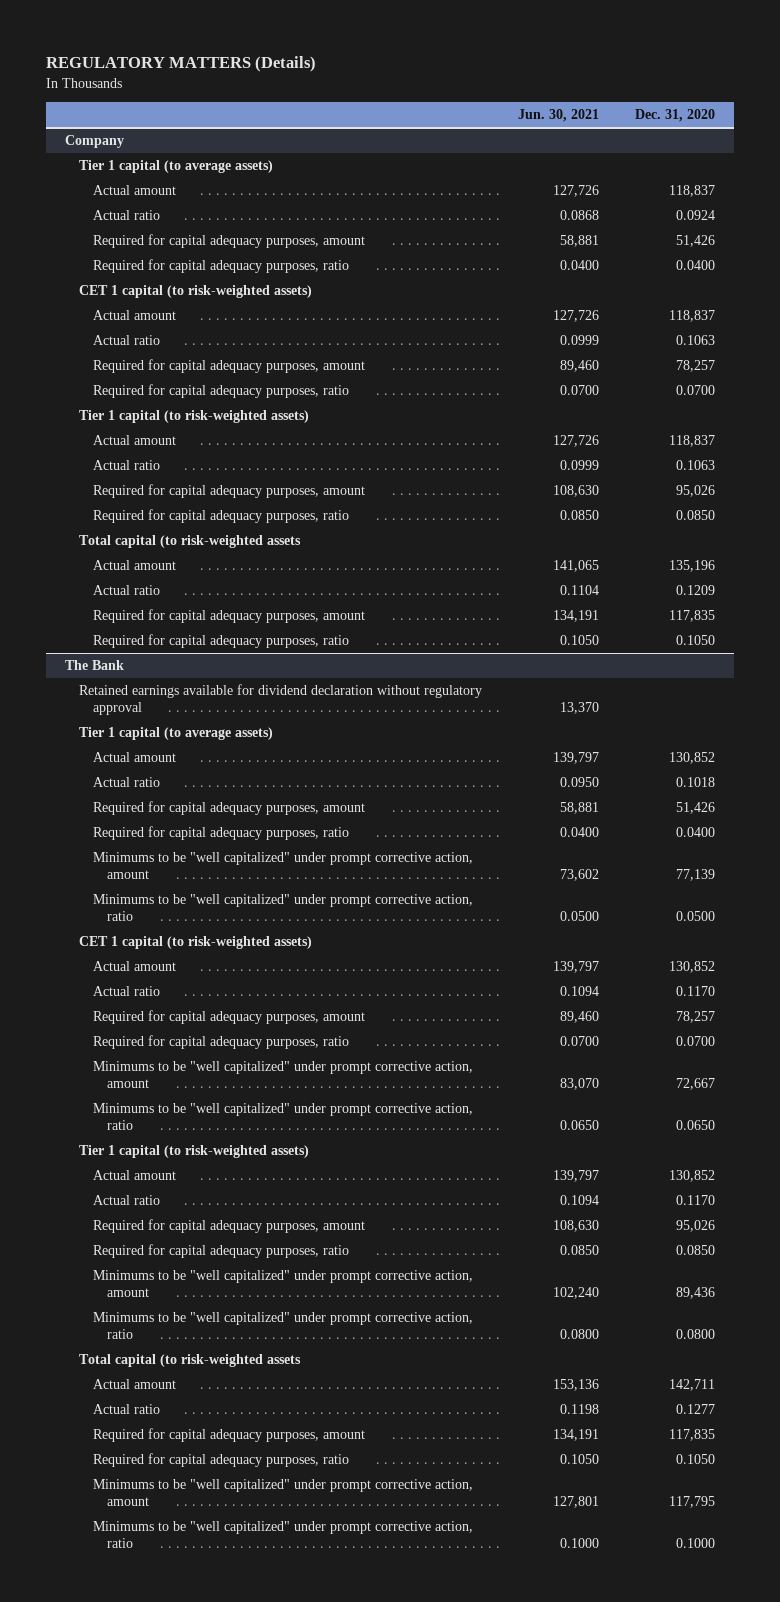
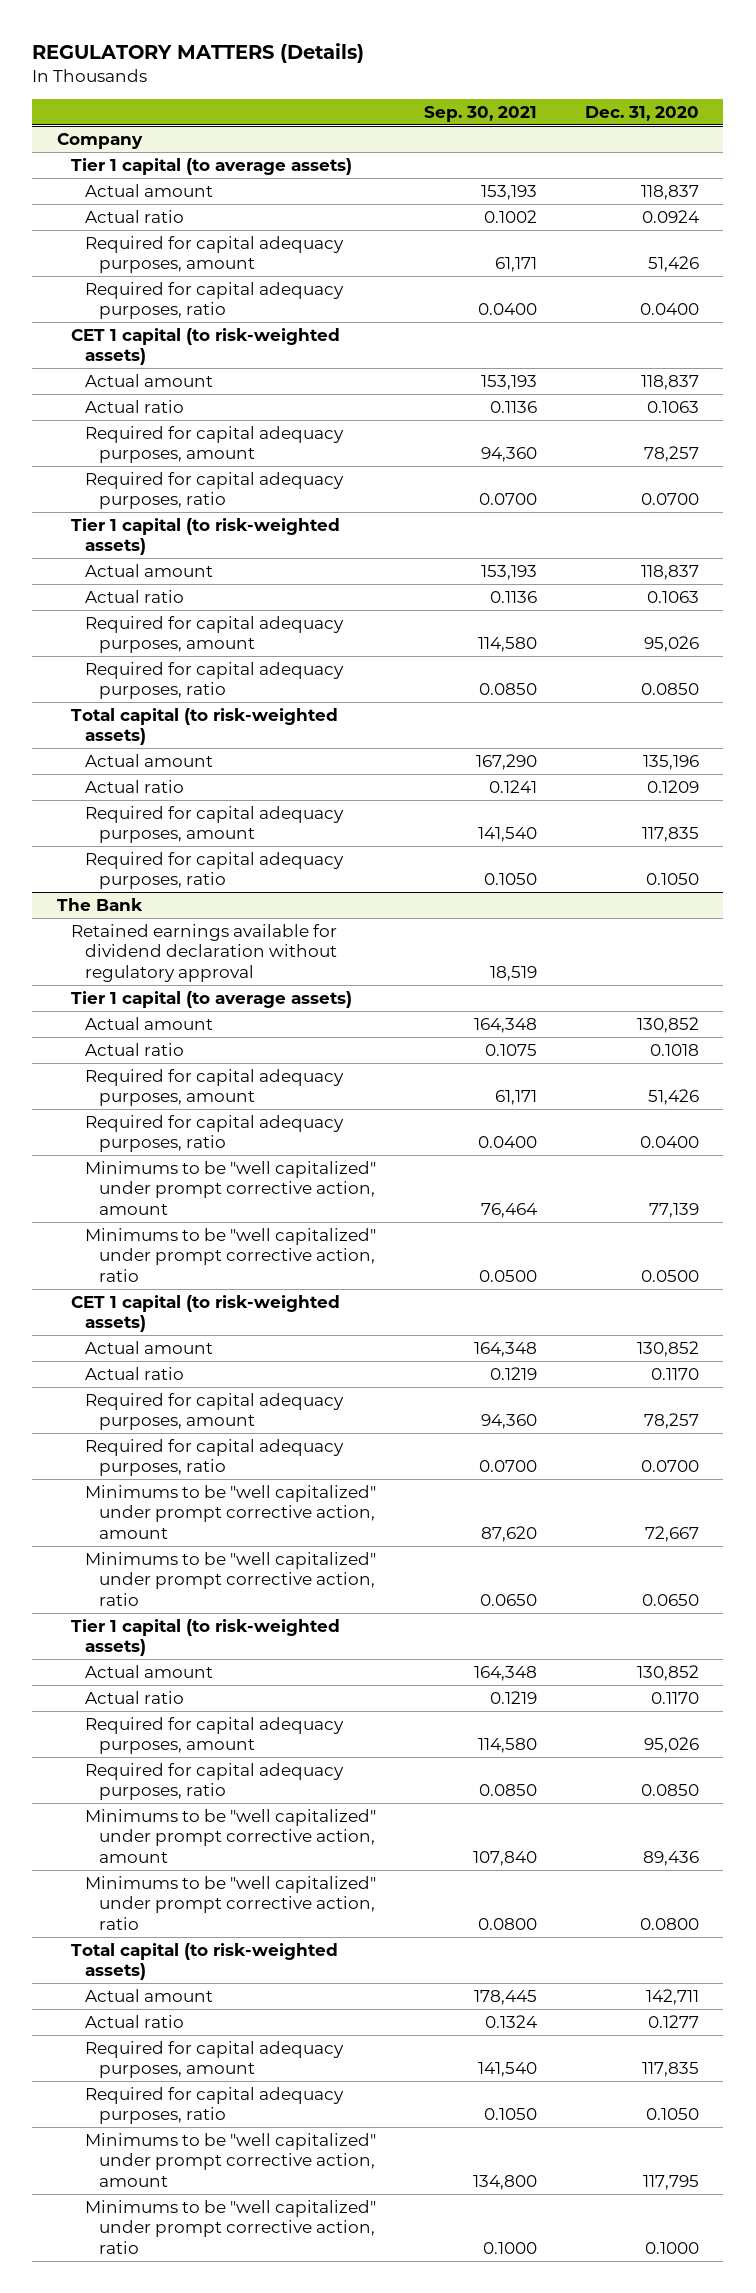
- | Jun. 30, 2021 | Dec. 31, 2020
+ | Sep. 30, 2021 | Dec. 31, 2020
@ Company
- Total capital (to risk-weighted assets
+ Total capital (to risk-weighted assets)
@ The Bank
- Total capital (to risk-weighted assets
+ Total capital (to risk-weighted assets)

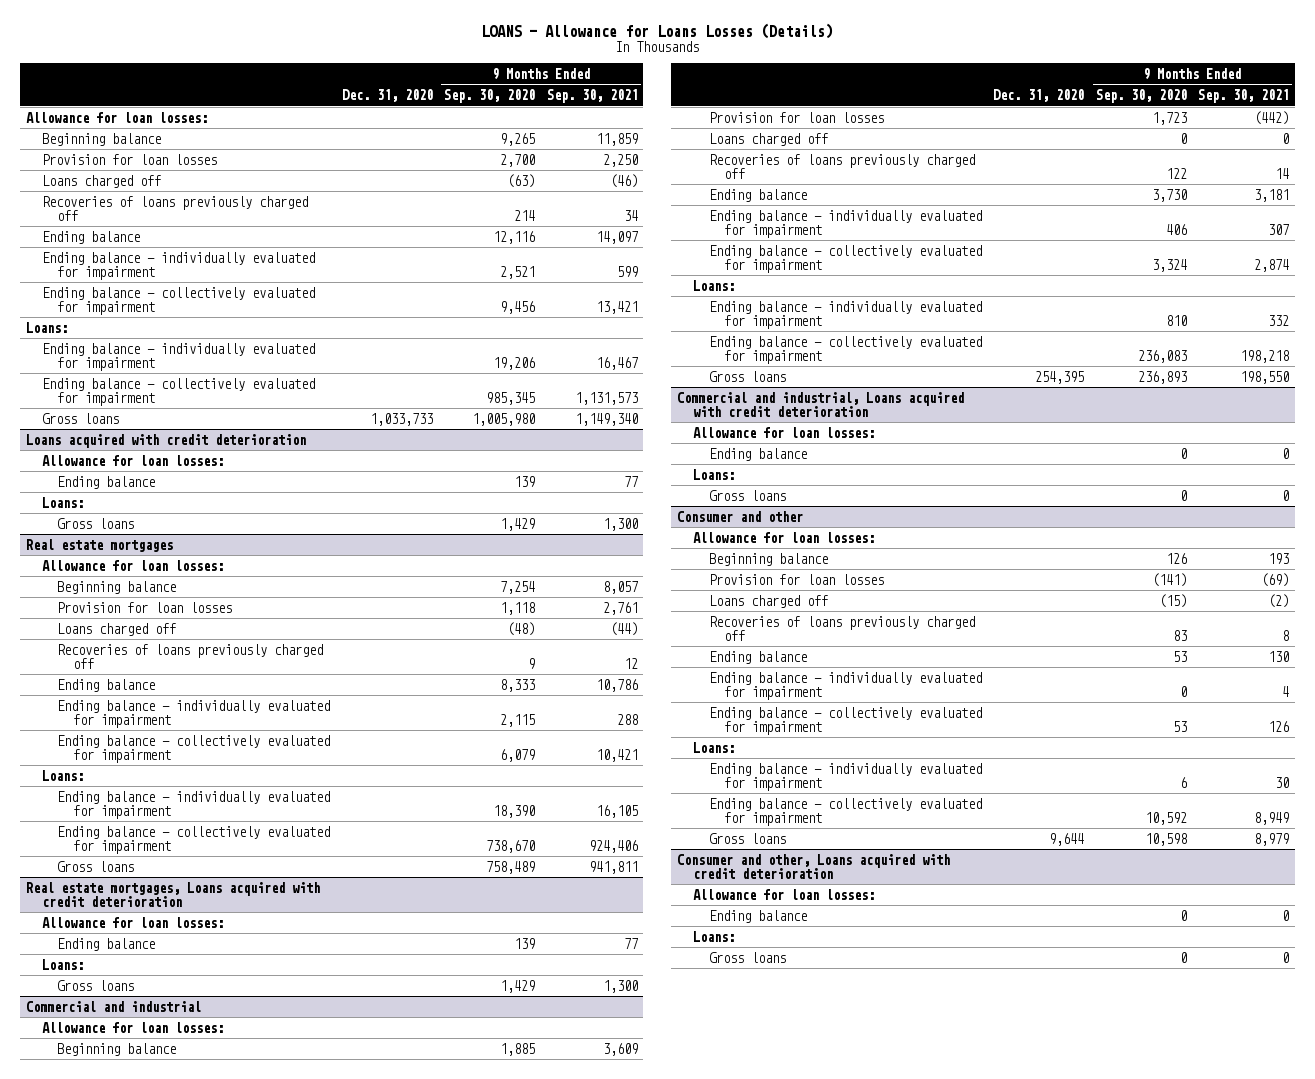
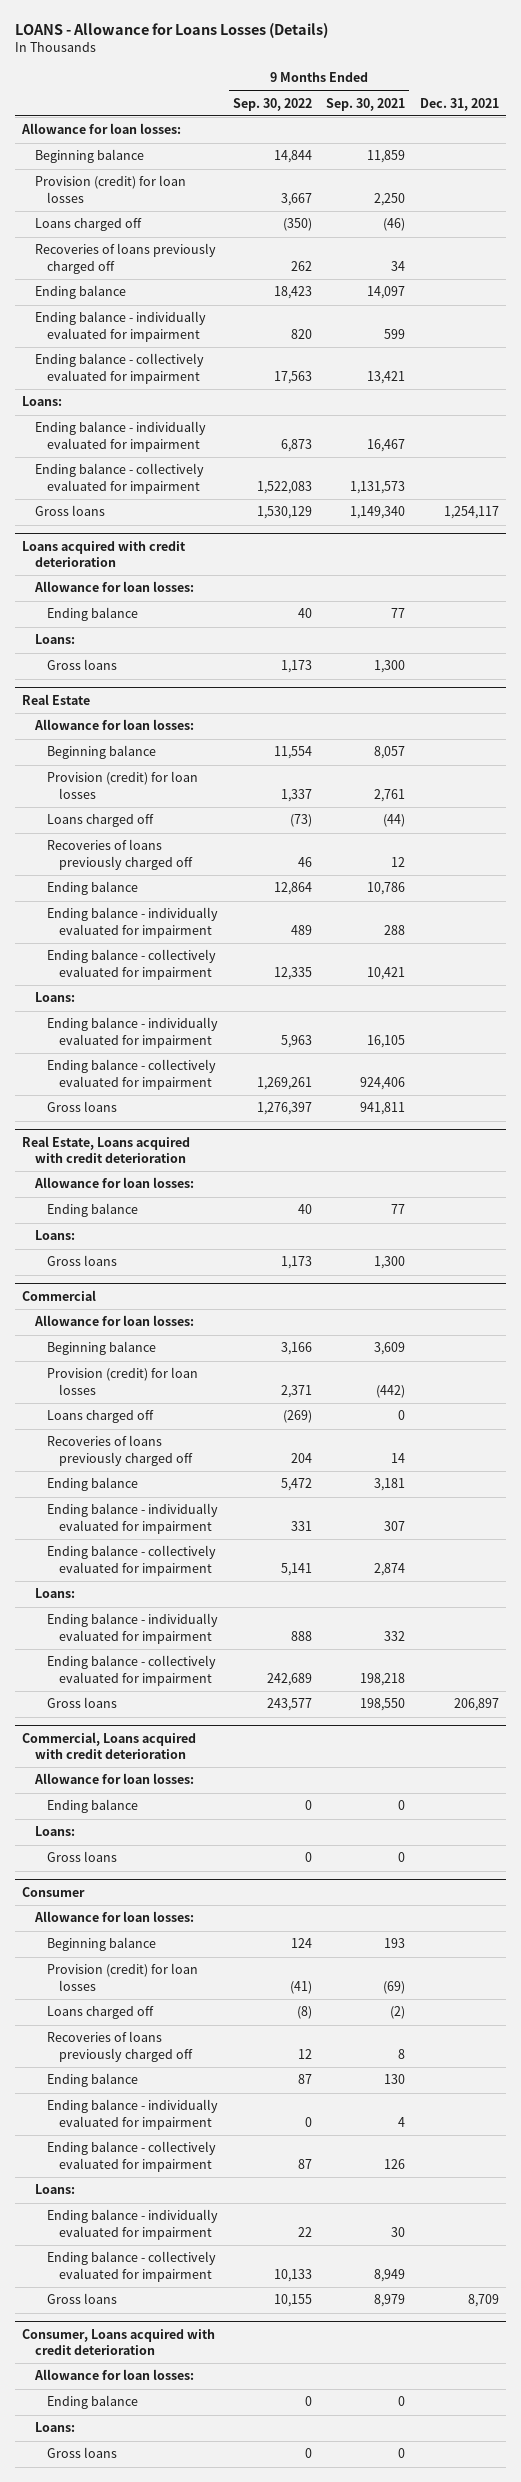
- | Dec. 31, 2020 | 9 Months Ended Sep. 30, 2020 | 9 Months Ended Sep. 30, 2021
+ | 9 Months Ended Sep. 30, 2022 | 9 Months Ended Sep. 30, 2021 | Dec. 31, 2021
- Provision for loan losses | | 2,700 | 2,250
+ Provision (credit) for loan losses | 3,667 | 2,250 |
- Real estate mortgages
+ Real Estate
- Provision for loan losses | | 1,118 | 2,761
+ Provision (credit) for loan losses | 1,337 | 2,761 |
- Real estate mortgages, Loans acquired with credit deterioration
+ Real Estate, Loans acquired with credit deterioration
- Commercial and industrial
+ Commercial
- Provision for loan losses | | 1,723 | (442)
+ Provision (credit) for loan losses | 2,371 | (442) |
- Commercial and industrial, Loans acquired with credit deterioration
+ Commercial, Loans acquired with credit deterioration
- Consumer and other
+ Consumer
- Provision for loan losses | | (141) | (69)
+ Provision (credit) for loan losses | (41) | (69) |
- Consumer and other, Loans acquired with credit deterioration
+ Consumer, Loans acquired with credit deterioration

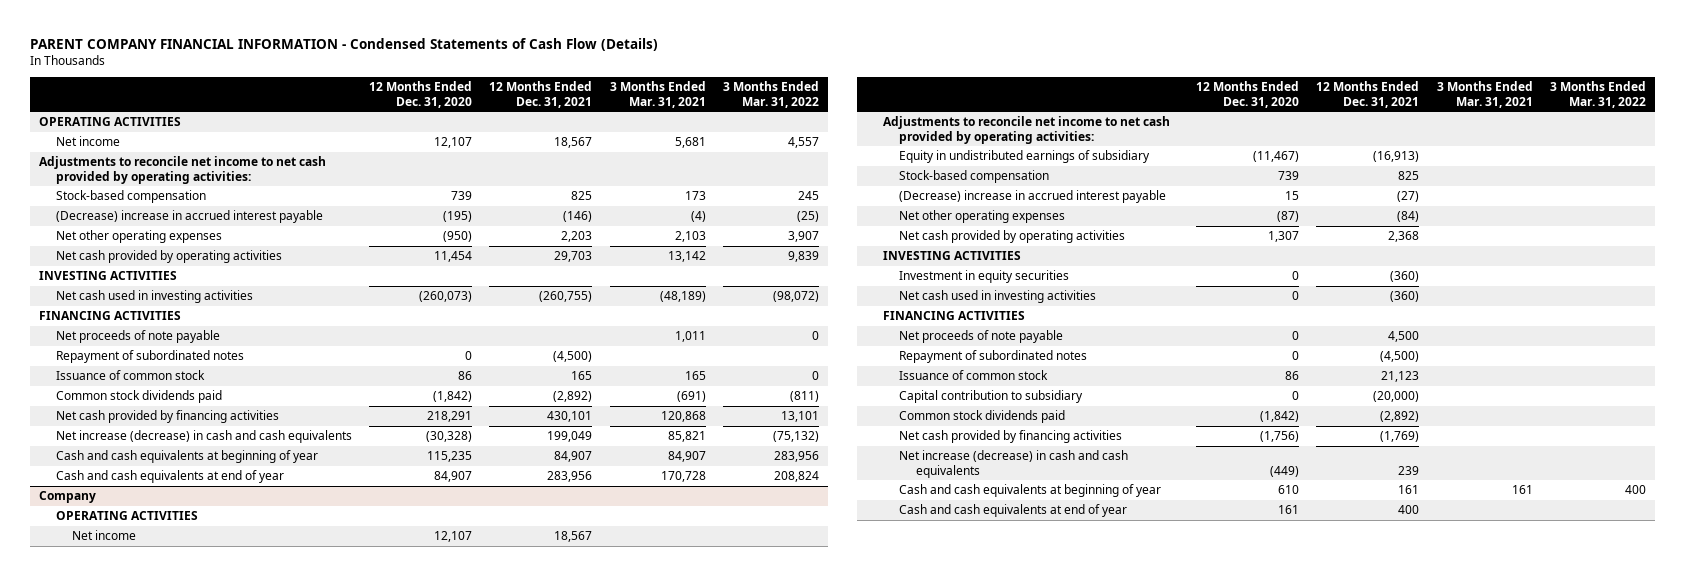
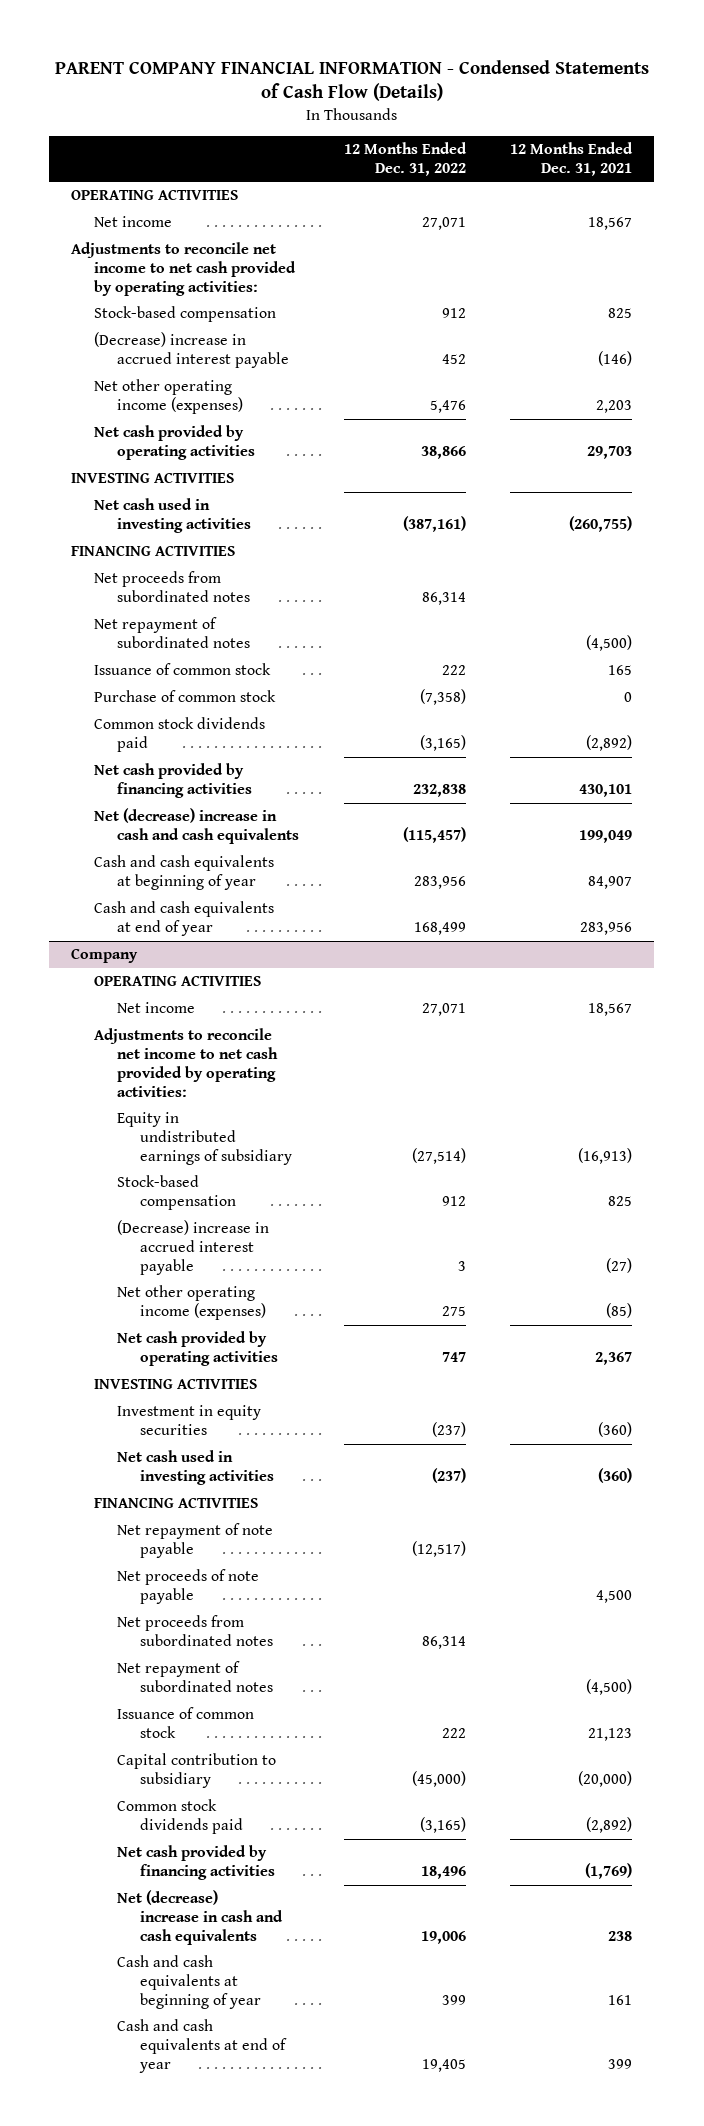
- | 12 Months Ended Dec. 31, 2020 | 12 Months Ended Dec. 31, 2021 | 3 Months Ended Mar. 31, 2021 | 3 Months Ended Mar. 31, 2022
+ | 12 Months Ended Dec. 31, 2022 | 12 Months Ended Dec. 31, 2021
- Net other operating expenses | (950) | 2,203 | 2,103 | 3,907
+ Net other operating income (expenses) | 5,476 | 2,203
- Net proceeds of note payable | | | 1,011 | 0
- Repayment of subordinated notes | 0 | (4,500) | |
+ Net proceeds from subordinated notes | 86,314 |
+ Net repayment of subordinated notes | | (4,500)
+ Purchase of common stock | (7,358) | 0
- Net increase (decrease) in cash and cash equivalents | (30,328) | 199,049 | 85,821 | (75,132)
+ Net (decrease) increase in cash and cash equivalents | (115,457) | 199,049
@ Company
- Net other operating expenses | (87) | (84) | |
- Net cash provided by operating activities | 1,307 | 2,368 | |
+ Net other operating income (expenses) | 275 | (85)
+ Net cash provided by operating activities | 747 | 2,367
+ Net repayment of note payable | (12,517) |
- Repayment of subordinated notes | 0 | (4,500) | |
+ Net proceeds from subordinated notes | 86,314 |
+ Net repayment of subordinated notes | | (4,500)
- Net increase (decrease) in cash and cash equivalents | (449) | 239 | |
+ Net (decrease) increase in cash and cash equivalents | 19,006 | 238
- Cash and cash equivalents at end of year | 161 | 400 | |
+ Cash and cash equivalents at end of year | 19,405 | 399

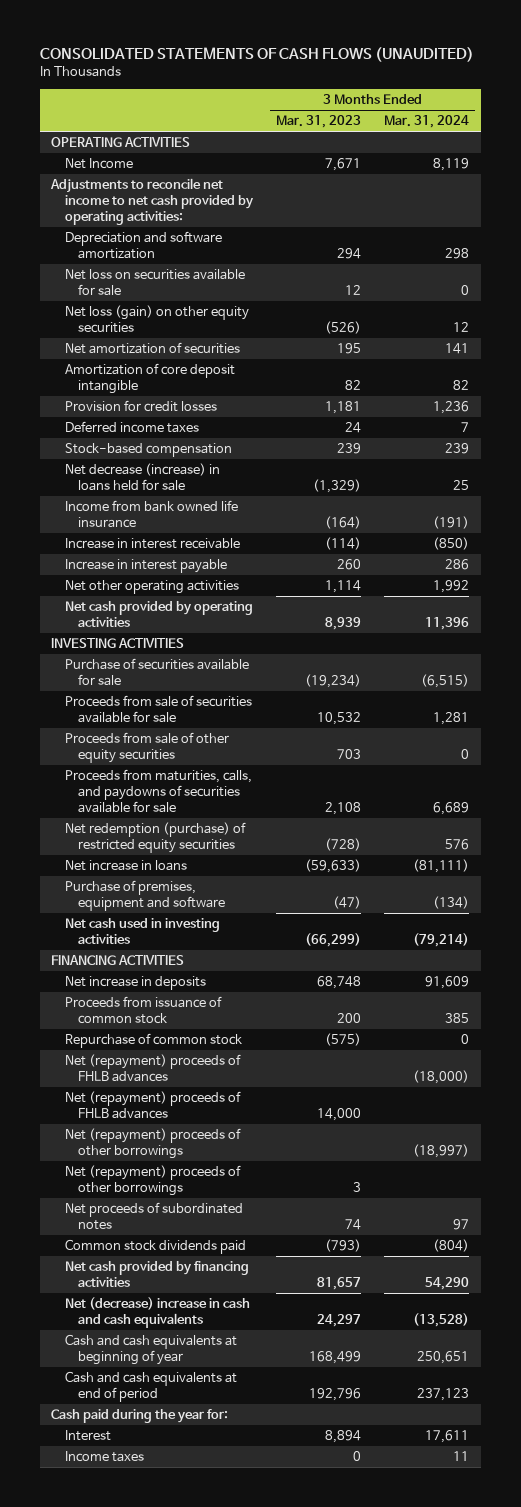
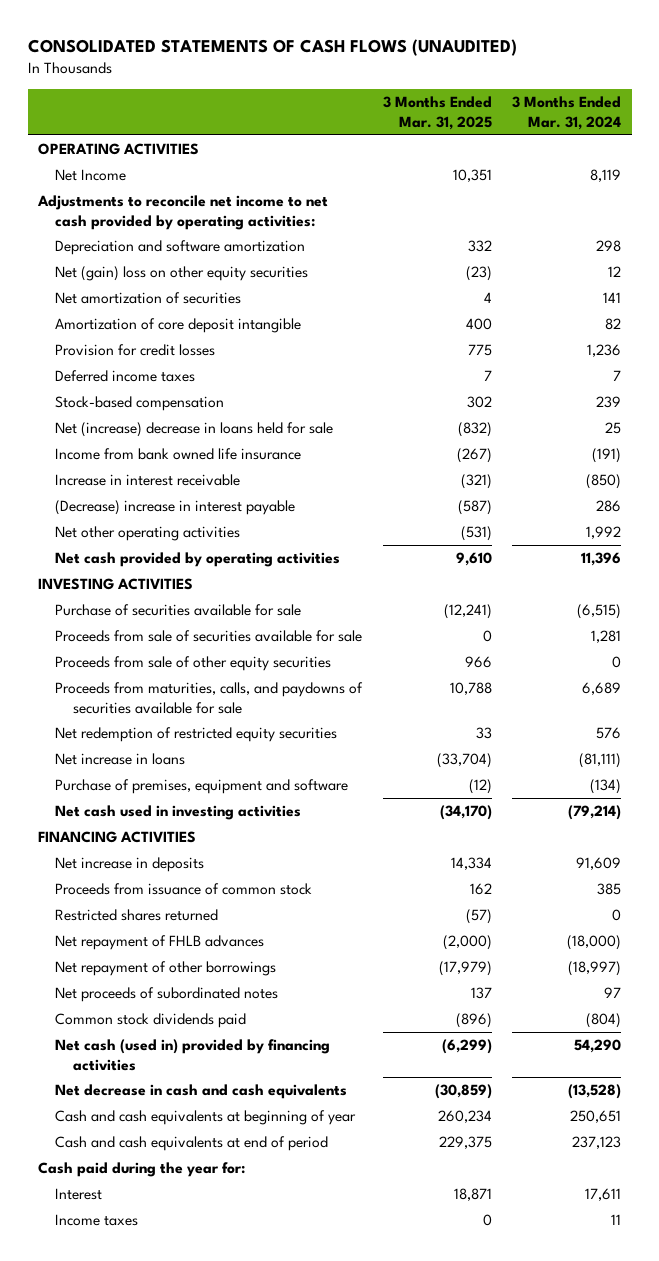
- | 3 Months Ended Mar. 31, 2023 | 3 Months Ended Mar. 31, 2024
+ | 3 Months Ended Mar. 31, 2025 | 3 Months Ended Mar. 31, 2024
- Net loss on securities available for sale | 12 | 0
- Net loss (gain) on other equity securities | (526) | 12
+ Net (gain) loss on other equity securities | (23) | 12
- Net decrease (increase) in loans held for sale | (1,329) | 25
+ Net (increase) decrease in loans held for sale | (832) | 25
- Increase in interest payable | 260 | 286
+ (Decrease) increase in interest payable | (587) | 286
- Net redemption (purchase) of restricted equity securities | (728) | 576
+ Net redemption of restricted equity securities | 33 | 576
- Repurchase of common stock | (575) | 0
- Net (repayment) proceeds of FHLB advances | | (18,000)
- Net (repayment) proceeds of FHLB advances | 14,000 |
- Net (repayment) proceeds of other borrowings | | (18,997)
- Net (repayment) proceeds of other borrowings | 3 |
+ Restricted shares returned | (57) | 0
+ Net repayment of FHLB advances | (2,000) | (18,000)
+ Net repayment of other borrowings | (17,979) | (18,997)
- Net cash provided by financing activities | 81,657 | 54,290
- Net (decrease) increase in cash and cash equivalents | 24,297 | (13,528)
+ Net cash (used in) provided by financing activities | (6,299) | 54,290
+ Net decrease in cash and cash equivalents | (30,859) | (13,528)

